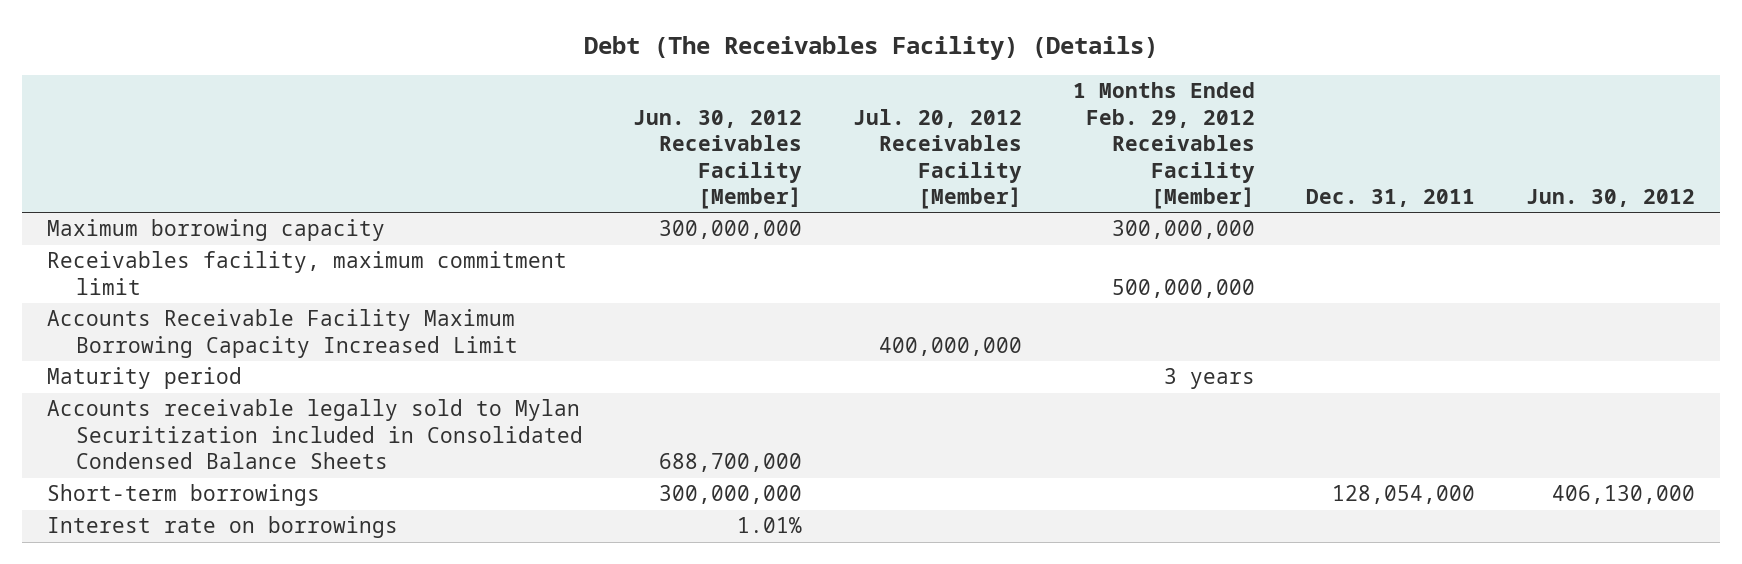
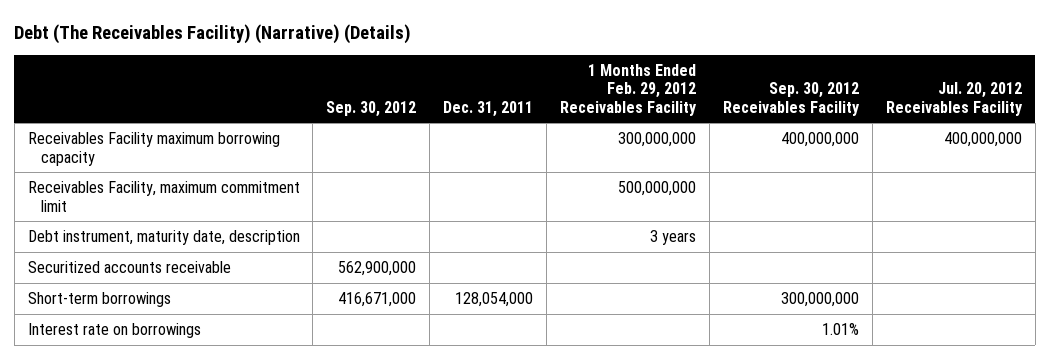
- Debt (The Receivables Facility) (Details)
+ Debt (The Receivables Facility) (Narrative) (Details)
- | Jun. 30, 2012 Receivables Facility [Member] | Jul. 20, 2012 Receivables Facility [Member] | 1 Months Ended Feb. 29, 2012 Receivables Facility [Member] | Dec. 31, 2011 | Jun. 30, 2012
+ | Sep. 30, 2012 | Dec. 31, 2011 | 1 Months Ended Feb. 29, 2012 Receivables Facility | Sep. 30, 2012 Receivables Facility | Jul. 20, 2012 Receivables Facility
- Maximum borrowing capacity | 300,000,000 | | 300,000,000 | |
- Receivables facility, maximum commitment limit | | | 500,000,000 | |
- Accounts Receivable Facility Maximum Borrowing Capacity Increased Limit | | 400,000,000 | | |
- Maturity period | | | 3 years | |
- Accounts receivable legally sold to Mylan Securitization included in Consolidated Condensed Balance Sheets | 688,700,000 | | | |
+ Receivables Facility maximum borrowing capacity | | | 300,000,000 | 400,000,000 | 400,000,000
+ Receivables Facility, maximum commitment limit | | | 500,000,000 | |
+ Debt instrument, maturity date, description | | | 3 years | |
+ Securitized accounts receivable | 562,900,000 | | | |

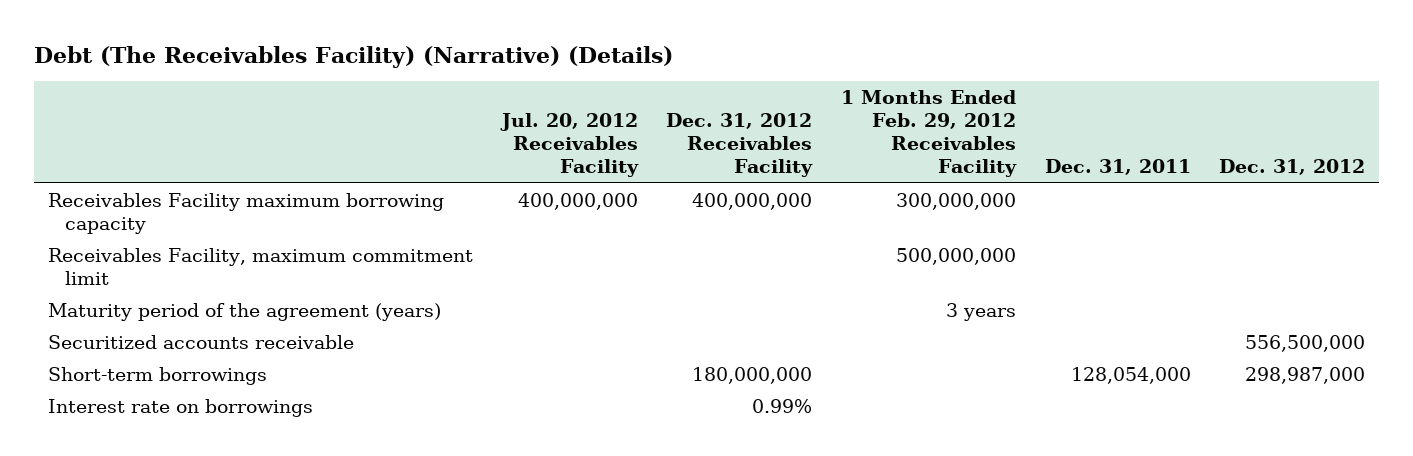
- | Sep. 30, 2012 | Dec. 31, 2011 | 1 Months Ended Feb. 29, 2012 Receivables Facility | Sep. 30, 2012 Receivables Facility | Jul. 20, 2012 Receivables Facility
+ | Jul. 20, 2012 Receivables Facility | Dec. 31, 2012 Receivables Facility | 1 Months Ended Feb. 29, 2012 Receivables Facility | Dec. 31, 2011 | Dec. 31, 2012
- Debt instrument, maturity date, description | | | 3 years | |
+ Maturity period of the agreement (years) | | | 3 years | |

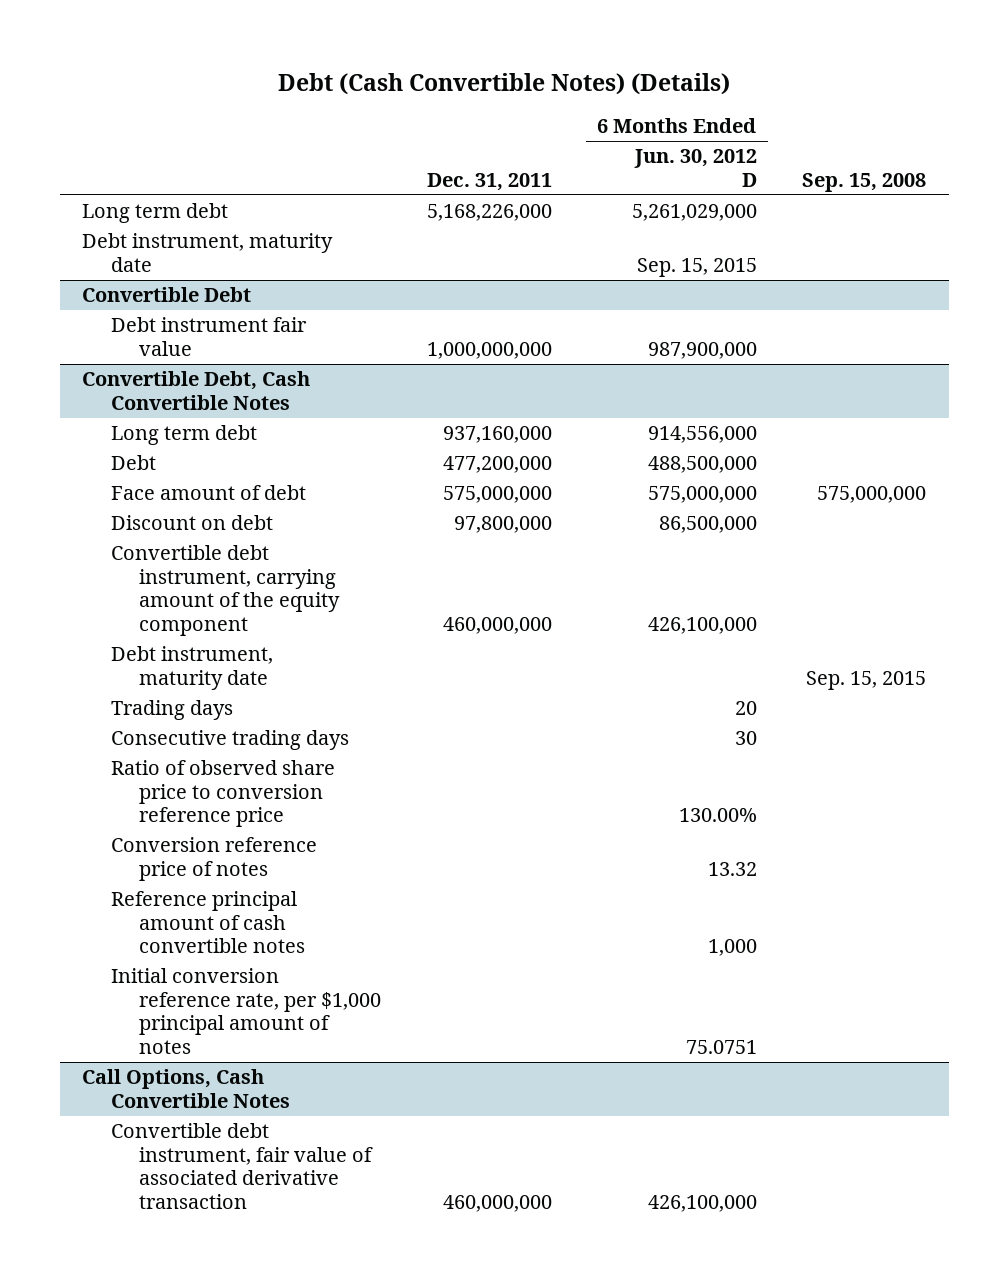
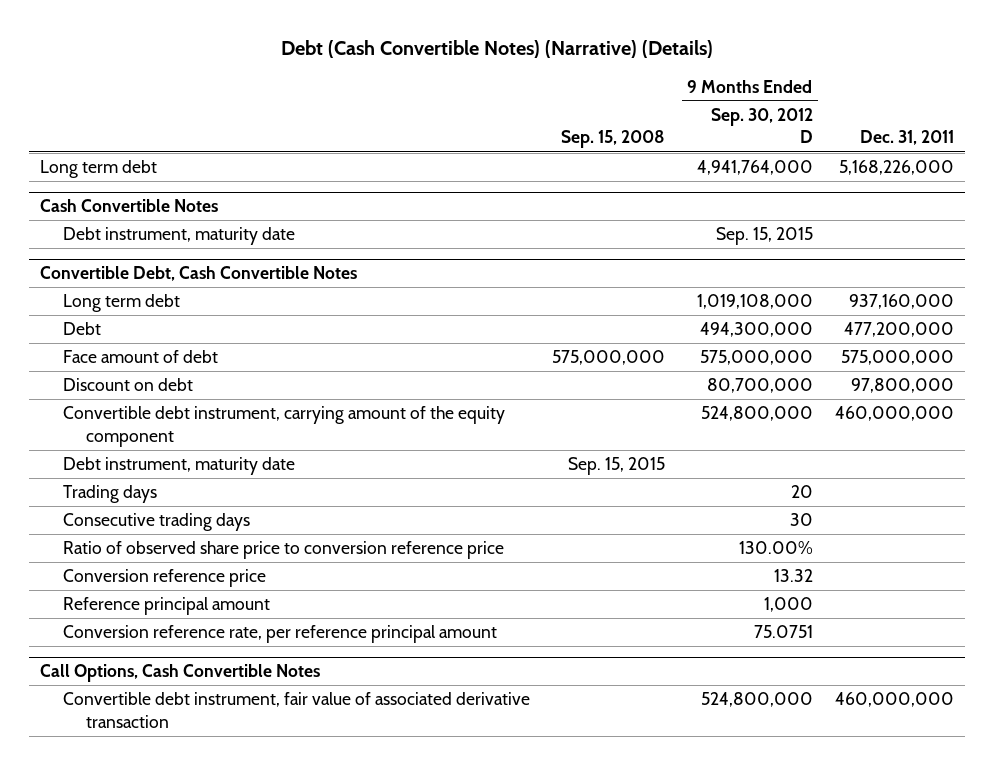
- Debt (Cash Convertible Notes) (Details)
+ Debt (Cash Convertible Notes) (Narrative) (Details)
- | Dec. 31, 2011 | 6 Months Ended Jun. 30, 2012 D | Sep. 15, 2008
+ | Sep. 15, 2008 | 9 Months Ended Sep. 30, 2012 D | Dec. 31, 2011
- Debt instrument, maturity date | | Sep. 15, 2015 |
- Convertible Debt
- Debt instrument fair value | 1,000,000,000 | 987,900,000 |
+ Cash Convertible Notes
+ Debt instrument, maturity date | | Sep. 15, 2015 |
@ Convertible Debt, Cash Convertible Notes
- Conversion reference price of notes | | 13.32 |
- Reference principal amount of cash convertible notes | | 1,000 |
- Initial conversion reference rate, per $1,000 principal amount of notes | | 75.0751 |
+ Conversion reference price | | 13.32 |
+ Reference principal amount | | 1,000 |
+ Conversion reference rate, per reference principal amount | | 75.0751 |

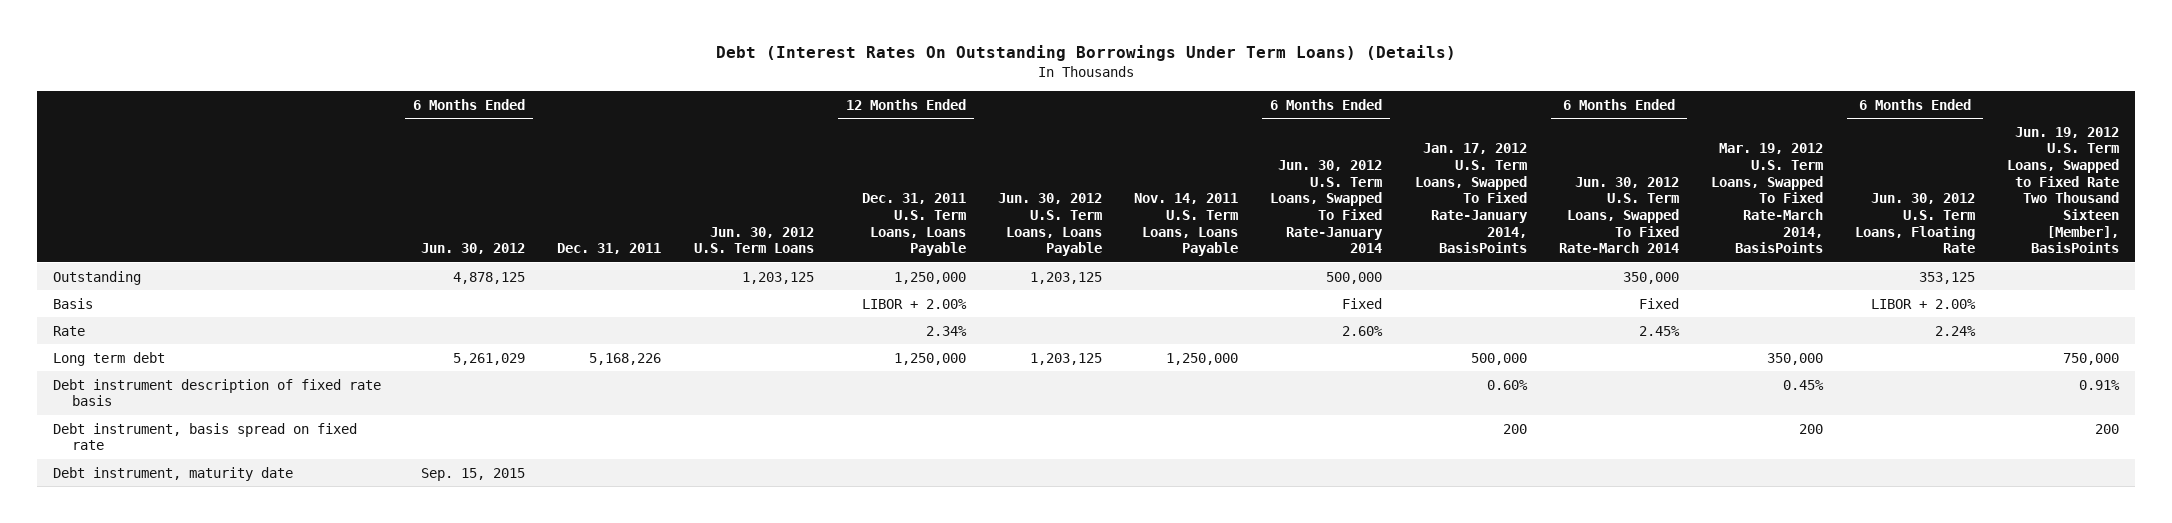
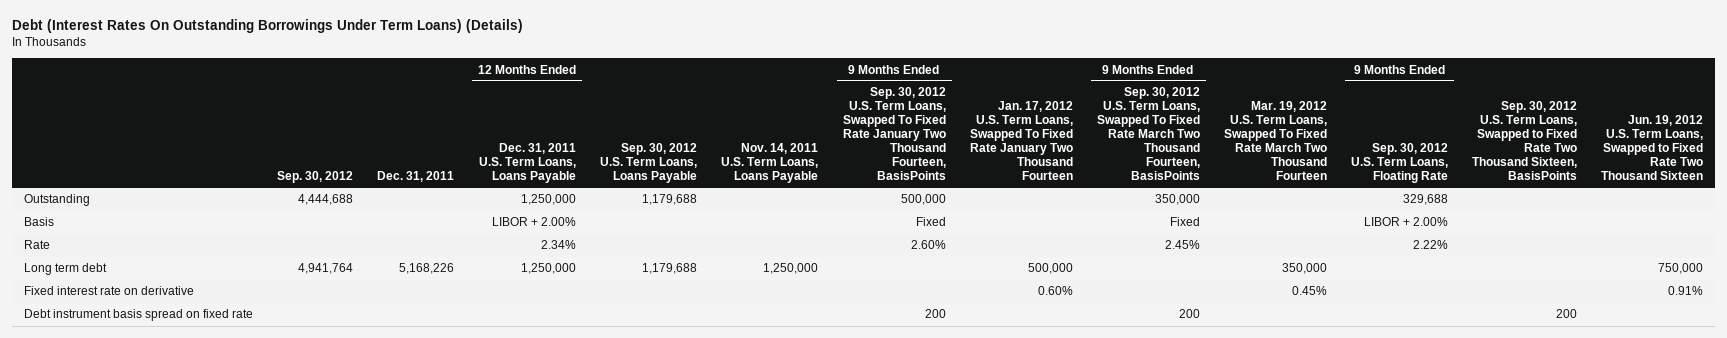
- | 6 Months Ended Jun. 30, 2012 | Dec. 31, 2011 | Jun. 30, 2012 U.S. Term Loans | 12 Months Ended Dec. 31, 2011 U.S. Term Loans, Loans Payable | Jun. 30, 2012 U.S. Term Loans, Loans Payable | Nov. 14, 2011 U.S. Term Loans, Loans Payable | 6 Months Ended Jun. 30, 2012 U.S. Term Loans, Swapped To Fixed Rate-January 2014 | Jan. 17, 2012 U.S. Term Loans, Swapped To Fixed Rate-January 2014, BasisPoints | 6 Months Ended Jun. 30, 2012 U.S. Term Loans, Swapped To Fixed Rate-March 2014 | Mar. 19, 2012 U.S. Term Loans, Swapped To Fixed Rate-March 2014, BasisPoints | 6 Months Ended Jun. 30, 2012 U.S. Term Loans, Floating Rate | Jun. 19, 2012 U.S. Term Loans, Swapped to Fixed Rate Two Thousand Sixteen [Member], BasisPoints
+ | Sep. 30, 2012 | Dec. 31, 2011 | 12 Months Ended Dec. 31, 2011 U.S. Term Loans, Loans Payable | Sep. 30, 2012 U.S. Term Loans, Loans Payable | Nov. 14, 2011 U.S. Term Loans, Loans Payable | 9 Months Ended Sep. 30, 2012 U.S. Term Loans, Swapped To Fixed Rate January Two Thousand Fourteen, BasisPoints | Jan. 17, 2012 U.S. Term Loans, Swapped To Fixed Rate January Two Thousand Fourteen | 9 Months Ended Sep. 30, 2012 U.S. Term Loans, Swapped To Fixed Rate March Two Thousand Fourteen, BasisPoints | Mar. 19, 2012 U.S. Term Loans, Swapped To Fixed Rate March Two Thousand Fourteen | 9 Months Ended Sep. 30, 2012 U.S. Term Loans, Floating Rate | Sep. 30, 2012 U.S. Term Loans, Swapped to Fixed Rate Two Thousand Sixteen, BasisPoints | Jun. 19, 2012 U.S. Term Loans, Swapped to Fixed Rate Two Thousand Sixteen
- Debt instrument description of fixed rate basis | | | | | | | | 0.60% | | 0.45% | | 0.91%
- Debt instrument, basis spread on fixed rate | | | | | | | | 200 | | 200 | | 200
- Debt instrument, maturity date | Sep. 15, 2015 | | | | | | | | | | |
+ Fixed interest rate on derivative | | | | | | | 0.60% | | 0.45% | | | 0.91%
+ Debt instrument basis spread on fixed rate | | | | | | 200 | | 200 | | | 200 |

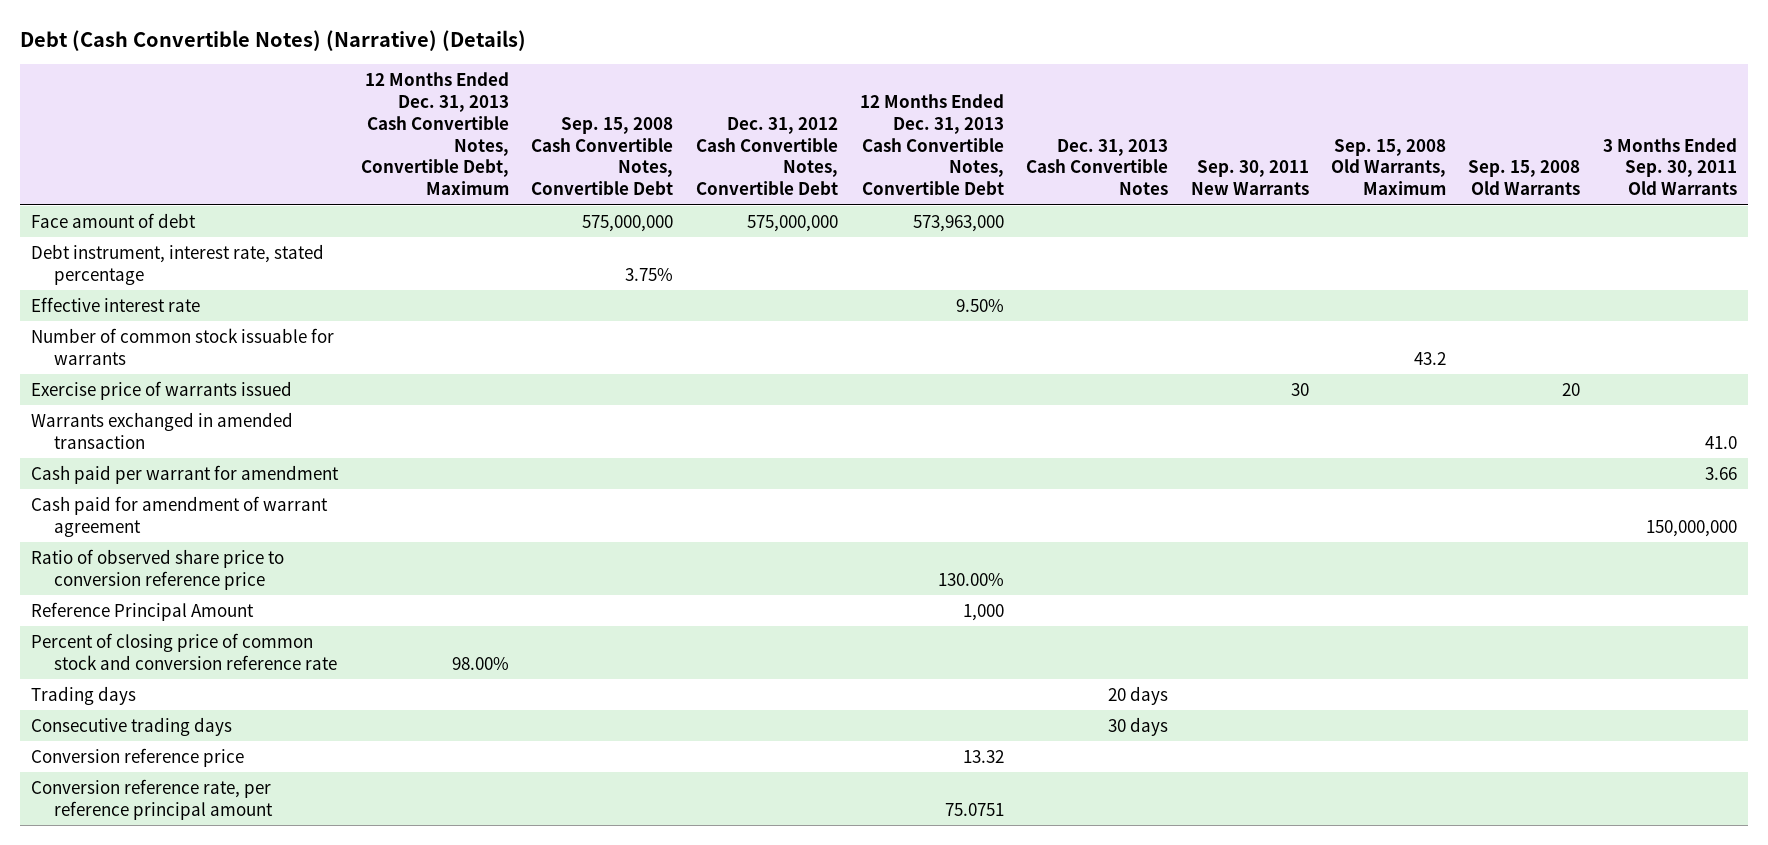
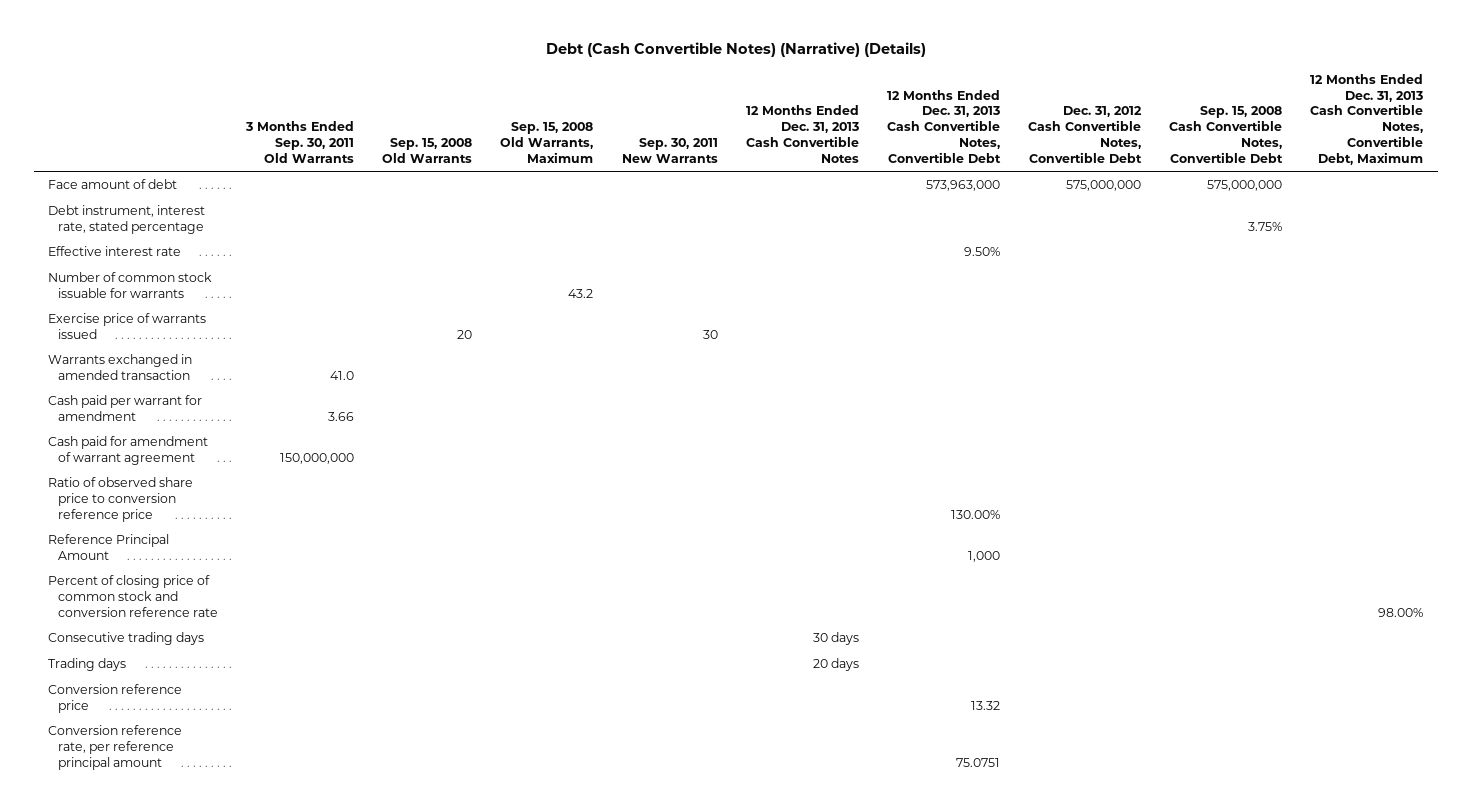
- | 12 Months Ended Dec. 31, 2013 Cash Convertible Notes, Convertible Debt, Maximum | Sep. 15, 2008 Cash Convertible Notes, Convertible Debt | Dec. 31, 2012 Cash Convertible Notes, Convertible Debt | 12 Months Ended Dec. 31, 2013 Cash Convertible Notes, Convertible Debt | Dec. 31, 2013 Cash Convertible Notes | Sep. 30, 2011 New Warrants | Sep. 15, 2008 Old Warrants, Maximum | Sep. 15, 2008 Old Warrants | 3 Months Ended Sep. 30, 2011 Old Warrants
+ | 3 Months Ended Sep. 30, 2011 Old Warrants | Sep. 15, 2008 Old Warrants | Sep. 15, 2008 Old Warrants, Maximum | Sep. 30, 2011 New Warrants | 12 Months Ended Dec. 31, 2013 Cash Convertible Notes | 12 Months Ended Dec. 31, 2013 Cash Convertible Notes, Convertible Debt | Dec. 31, 2012 Cash Convertible Notes, Convertible Debt | Sep. 15, 2008 Cash Convertible Notes, Convertible Debt | 12 Months Ended Dec. 31, 2013 Cash Convertible Notes, Convertible Debt, Maximum
moved down: Trading days | | | | | 20 days | | | |

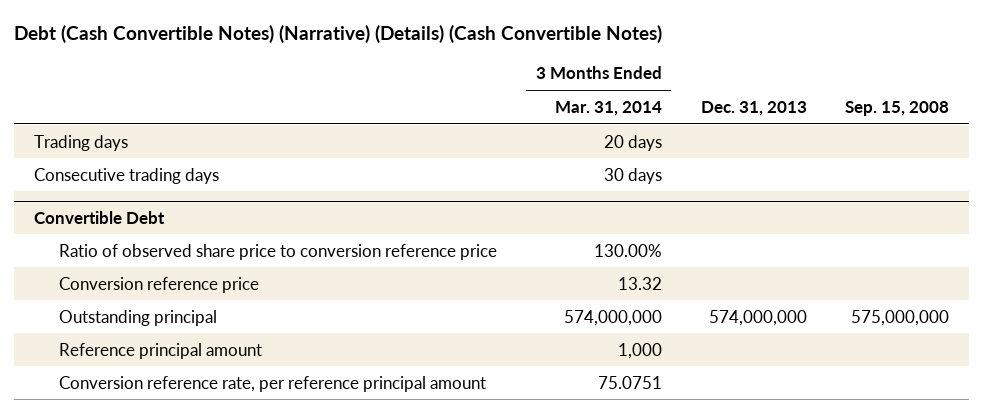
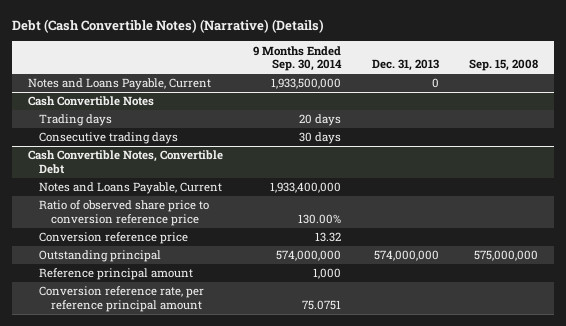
- Debt (Cash Convertible Notes) (Narrative) (Details) (Cash Convertible Notes)
+ Debt (Cash Convertible Notes) (Narrative) (Details)
- | 3 Months Ended Mar. 31, 2014 | Dec. 31, 2013 | Sep. 15, 2008
+ | 9 Months Ended Sep. 30, 2014 | Dec. 31, 2013 | Sep. 15, 2008
- Trading days | 20 days | |
- Consecutive trading days | 30 days | |
- Convertible Debt
+ Notes and Loans Payable, Current | 1,933,500,000 | 0 |
+ Cash Convertible Notes
+ Trading days | 20 days | |
+ Consecutive trading days | 30 days | |
+ Cash Convertible Notes, Convertible Debt
+ Notes and Loans Payable, Current | 1,933,400,000 | |

